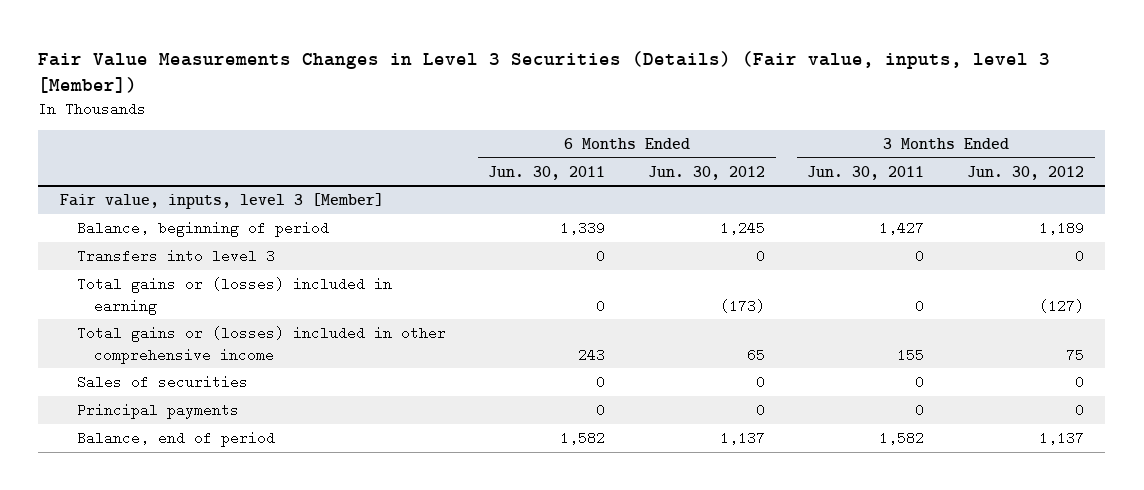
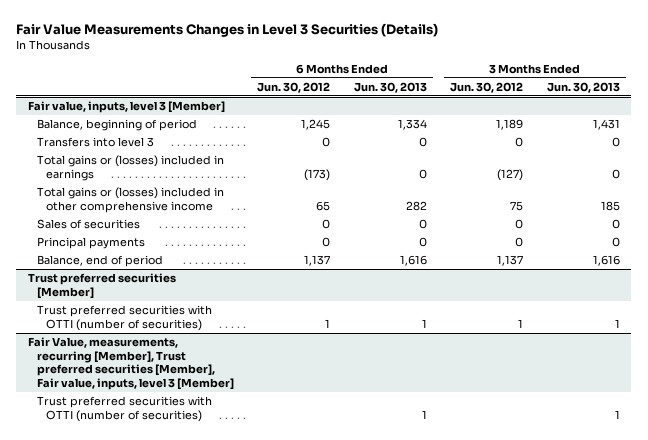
- Fair Value Measurements Changes in Level 3 Securities (Details) (Fair value, inputs, level 3 [Member])
+ Fair Value Measurements Changes in Level 3 Securities (Details)
- | 6 Months Ended Jun. 30, 2011 | 6 Months Ended Jun. 30, 2012 | 3 Months Ended Jun. 30, 2011 | 3 Months Ended Jun. 30, 2012
+ | 6 Months Ended Jun. 30, 2012 | 6 Months Ended Jun. 30, 2013 | 3 Months Ended Jun. 30, 2012 | 3 Months Ended Jun. 30, 2013
@ Fair value, inputs, level 3 [Member]
- Total gains or (losses) included in earning | 0 | (173) | 0 | (127)
+ Total gains or (losses) included in earnings | (173) | 0 | (127) | 0
+ Trust preferred securities [Member]
+ Trust preferred securities with OTTI (number of securities) | 1 | 1 | 1 | 1
+ Fair Value, measurements, recurring [Member], Trust preferred securities [Member], Fair value, inputs, level 3 [Member]
+ Trust preferred securities with OTTI (number of securities) | | 1 | | 1

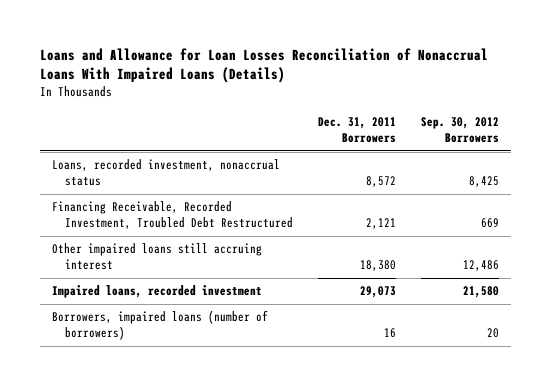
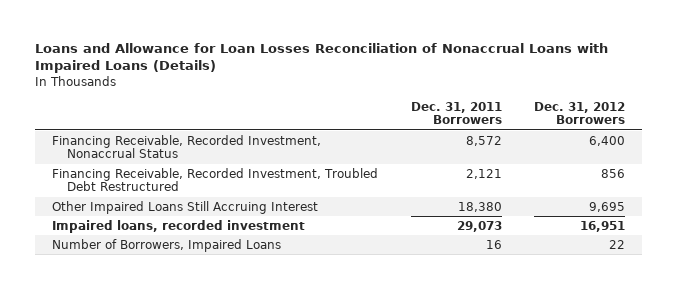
- Loans and Allowance for Loan Losses Reconciliation of Nonaccrual Loans With Impaired Loans (Details)
+ Loans and Allowance for Loan Losses Reconciliation of Nonaccrual Loans with Impaired Loans (Details)
- | Dec. 31, 2011 Borrowers | Sep. 30, 2012 Borrowers
+ | Dec. 31, 2011 Borrowers | Dec. 31, 2012 Borrowers
- Loans, recorded investment, nonaccrual status | 8,572 | 8,425
+ Financing Receivable, Recorded Investment, Nonaccrual Status | 8,572 | 6,400
- Other impaired loans still accruing interest | 18,380 | 12,486
+ Other Impaired Loans Still Accruing Interest | 18,380 | 9,695
- Borrowers, impaired loans (number of borrowers) | 16 | 20
+ Number of Borrowers, Impaired Loans | 16 | 22

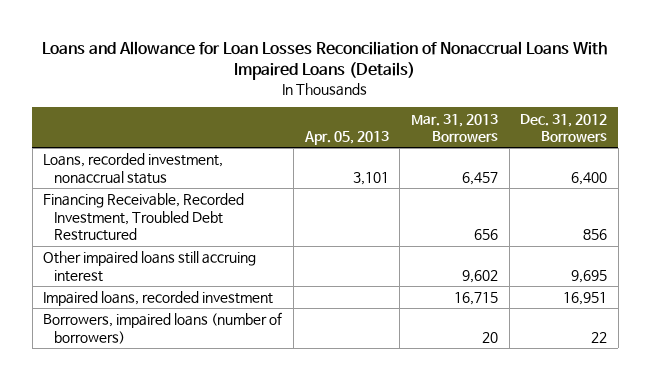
- Loans and Allowance for Loan Losses Reconciliation of Nonaccrual Loans with Impaired Loans (Details)
+ Loans and Allowance for Loan Losses Reconciliation of Nonaccrual Loans With Impaired Loans (Details)
- | Dec. 31, 2011 Borrowers | Dec. 31, 2012 Borrowers
+ | Apr. 05, 2013 | Mar. 31, 2013 Borrowers | Dec. 31, 2012 Borrowers
- Financing Receivable, Recorded Investment, Nonaccrual Status | 8,572 | 6,400
+ Loans, recorded investment, nonaccrual status | 3,101 | 6,457 | 6,400
- Other Impaired Loans Still Accruing Interest | 18,380 | 9,695
+ Other impaired loans still accruing interest | | 9,602 | 9,695
- Number of Borrowers, Impaired Loans | 16 | 22
+ Borrowers, impaired loans (number of borrowers) | | 20 | 22

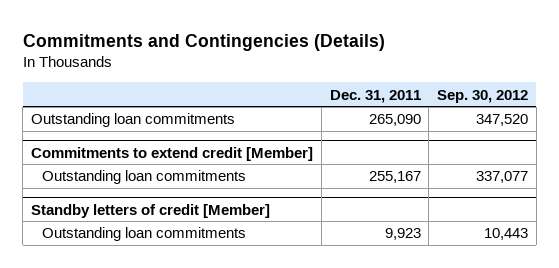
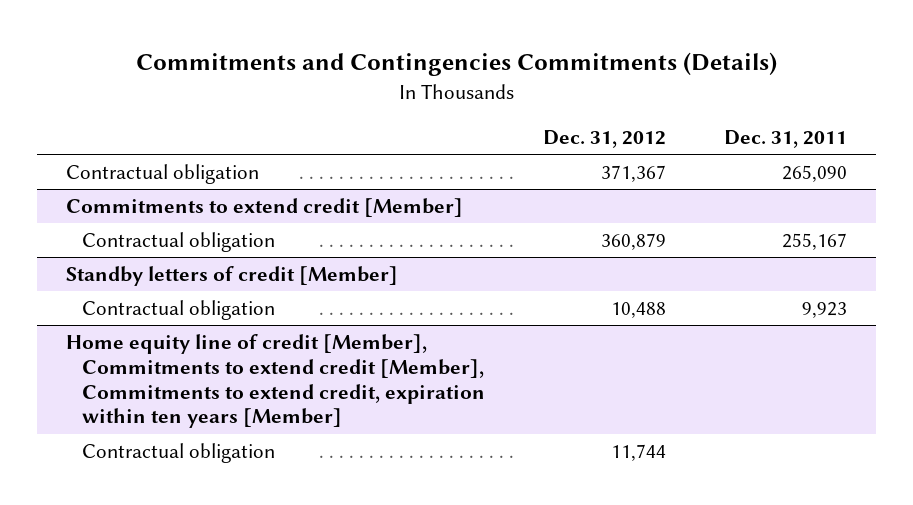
- Commitments and Contingencies (Details)
+ Commitments and Contingencies Commitments (Details)
- | Dec. 31, 2011 | Sep. 30, 2012
+ | Dec. 31, 2012 | Dec. 31, 2011
- Outstanding loan commitments | 265,090 | 347,520
+ Contractual obligation | 371,367 | 265,090
@ Commitments to extend credit [Member]
- Outstanding loan commitments | 255,167 | 337,077
+ Contractual obligation | 360,879 | 255,167
@ Standby letters of credit [Member]
- Outstanding loan commitments | 9,923 | 10,443
+ Contractual obligation | 10,488 | 9,923
+ Home equity line of credit [Member], Commitments to extend credit [Member], Commitments to extend credit, expiration within ten years [Member]
+ Contractual obligation | 11,744 |

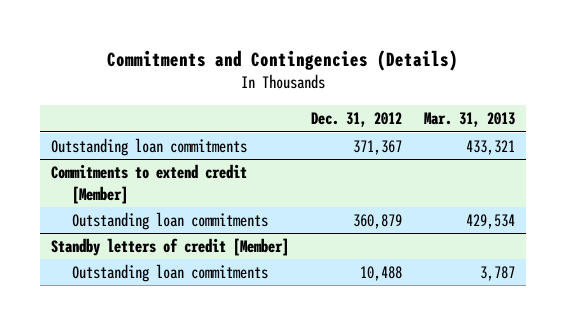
- Commitments and Contingencies Commitments (Details)
+ Commitments and Contingencies (Details)
- | Dec. 31, 2012 | Dec. 31, 2011
+ | Dec. 31, 2012 | Mar. 31, 2013
- Contractual obligation | 371,367 | 265,090
+ Outstanding loan commitments | 371,367 | 433,321
@ Commitments to extend credit [Member]
- Contractual obligation | 360,879 | 255,167
+ Outstanding loan commitments | 360,879 | 429,534
@ Standby letters of credit [Member]
- Contractual obligation | 10,488 | 9,923
- Home equity line of credit [Member], Commitments to extend credit [Member], Commitments to extend credit, expiration within ten years [Member]
- Contractual obligation | 11,744 |
@ Standby letters of credit [Member]
+ Outstanding loan commitments | 10,488 | 3,787

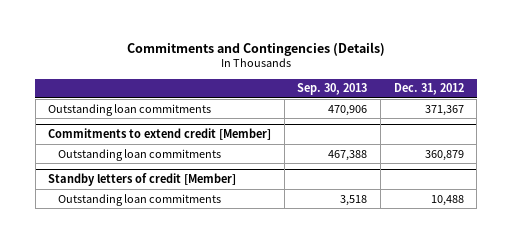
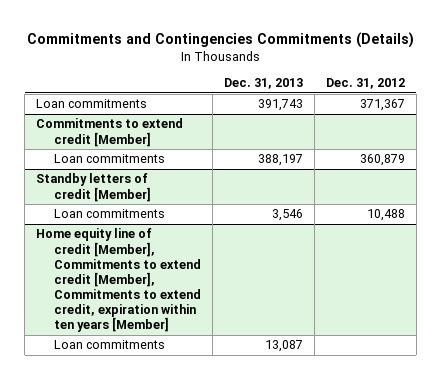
- Commitments and Contingencies (Details)
+ Commitments and Contingencies Commitments (Details)
- | Sep. 30, 2013 | Dec. 31, 2012
+ | Dec. 31, 2013 | Dec. 31, 2012
- Outstanding loan commitments | 470,906 | 371,367
+ Loan commitments | 391,743 | 371,367
@ Commitments to extend credit [Member]
- Outstanding loan commitments | 467,388 | 360,879
+ Loan commitments | 388,197 | 360,879
@ Standby letters of credit [Member]
- Outstanding loan commitments | 3,518 | 10,488
+ Loan commitments | 3,546 | 10,488
+ Home equity line of credit [Member], Commitments to extend credit [Member], Commitments to extend credit, expiration within ten years [Member]
+ Loan commitments | 13,087 |

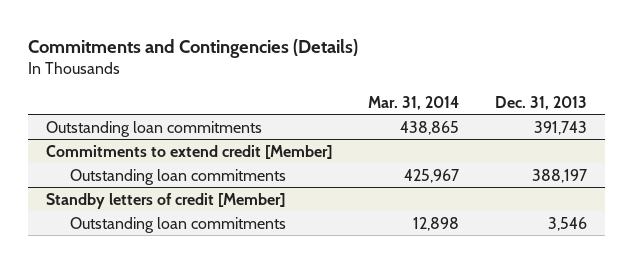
- Commitments and Contingencies Commitments (Details)
+ Commitments and Contingencies (Details)
- | Dec. 31, 2013 | Dec. 31, 2012
+ | Mar. 31, 2014 | Dec. 31, 2013
- Loan commitments | 391,743 | 371,367
+ Outstanding loan commitments | 438,865 | 391,743
@ Commitments to extend credit [Member]
- Loan commitments | 388,197 | 360,879
+ Outstanding loan commitments | 425,967 | 388,197
@ Standby letters of credit [Member]
- Loan commitments | 3,546 | 10,488
- Home equity line of credit [Member], Commitments to extend credit [Member], Commitments to extend credit, expiration within ten years [Member]
- Loan commitments | 13,087 |
@ Standby letters of credit [Member]
+ Outstanding loan commitments | 12,898 | 3,546

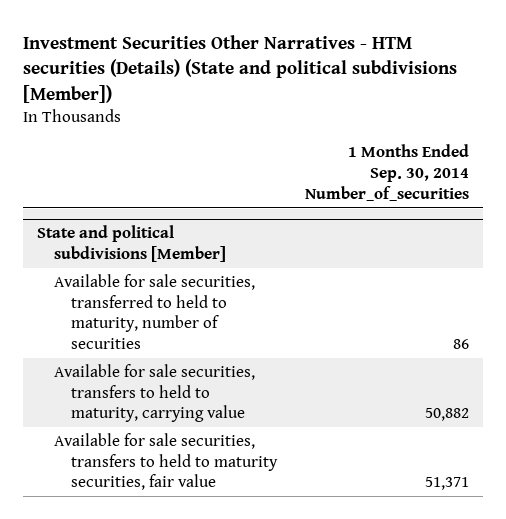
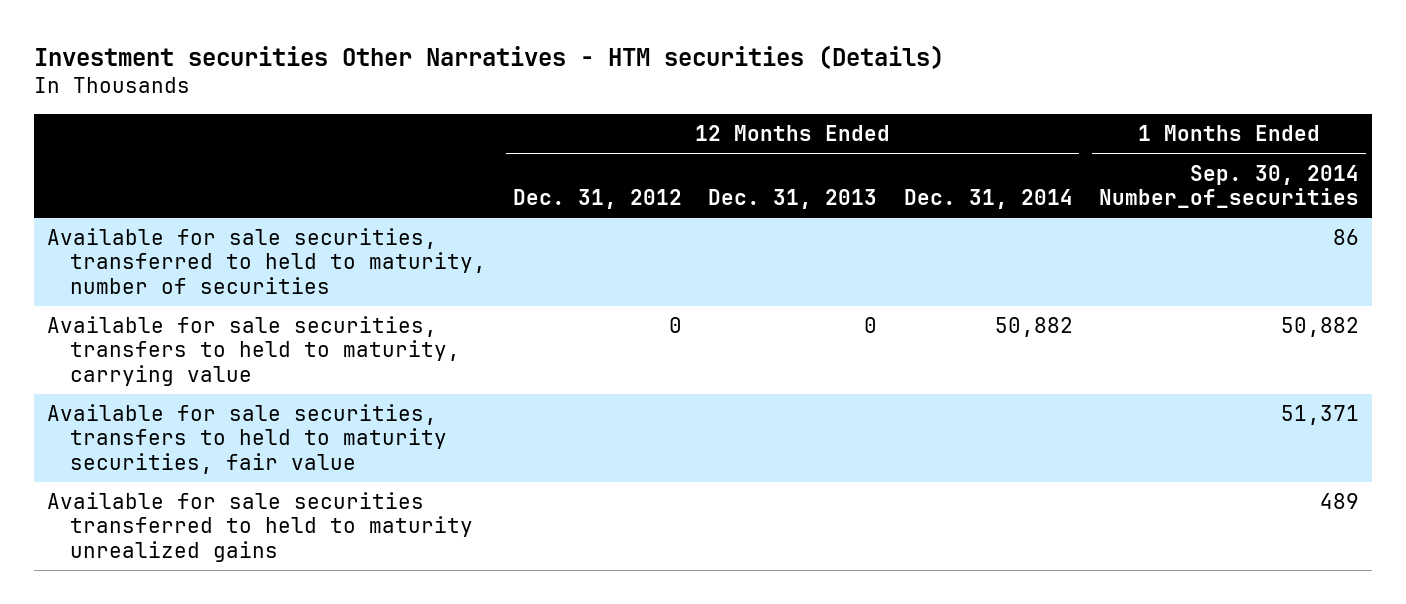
- Investment Securities Other Narratives - HTM securities (Details) (State and political subdivisions [Member])
+ Investment securities Other Narratives - HTM securities (Details)
- | 1 Months Ended Sep. 30, 2014 Number_of_securities
+ | 12 Months Ended Dec. 31, 2012 | 12 Months Ended Dec. 31, 2013 | 12 Months Ended Dec. 31, 2014 | 1 Months Ended Sep. 30, 2014 Number_of_securities
- State and political subdivisions [Member]
+ Available for sale securities transferred to held to maturity unrealized gains | | | | 489

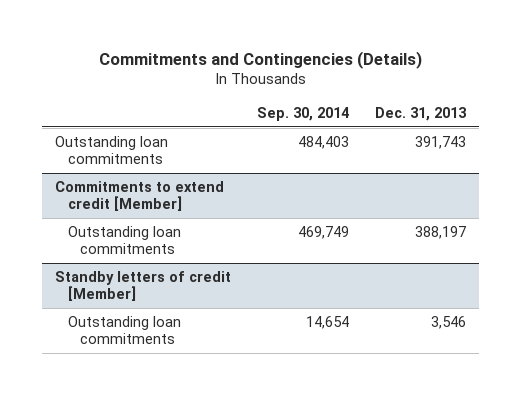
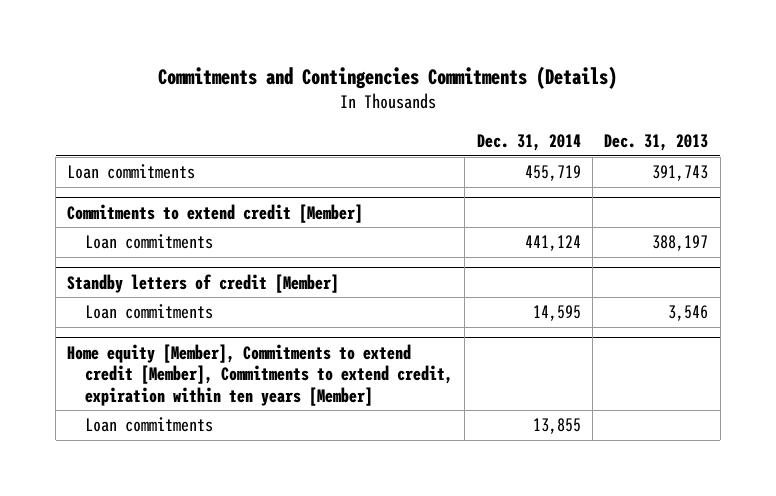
- Commitments and Contingencies (Details)
+ Commitments and Contingencies Commitments (Details)
- | Sep. 30, 2014 | Dec. 31, 2013
+ | Dec. 31, 2014 | Dec. 31, 2013
- Outstanding loan commitments | 484,403 | 391,743
+ Loan commitments | 455,719 | 391,743
@ Commitments to extend credit [Member]
- Outstanding loan commitments | 469,749 | 388,197
+ Loan commitments | 441,124 | 388,197
@ Standby letters of credit [Member]
- Outstanding loan commitments | 14,654 | 3,546
+ Loan commitments | 14,595 | 3,546
+ Home equity [Member], Commitments to extend credit [Member], Commitments to extend credit, expiration within ten years [Member]
+ Loan commitments | 13,855 |

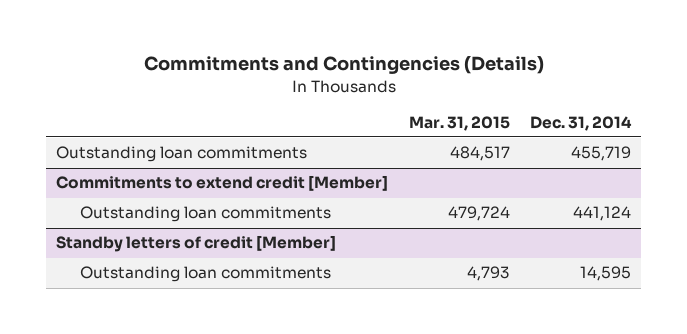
- Commitments and Contingencies Commitments (Details)
+ Commitments and Contingencies (Details)
- | Dec. 31, 2014 | Dec. 31, 2013
+ | Mar. 31, 2015 | Dec. 31, 2014
- Loan commitments | 455,719 | 391,743
+ Outstanding loan commitments | 484,517 | 455,719
@ Commitments to extend credit [Member]
- Loan commitments | 441,124 | 388,197
+ Outstanding loan commitments | 479,724 | 441,124
@ Standby letters of credit [Member]
- Loan commitments | 14,595 | 3,546
- Home equity [Member], Commitments to extend credit [Member], Commitments to extend credit, expiration within ten years [Member]
- Loan commitments | 13,855 |
@ Standby letters of credit [Member]
+ Outstanding loan commitments | 4,793 | 14,595

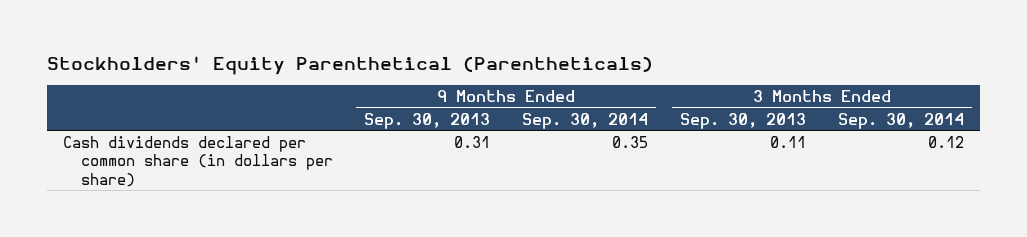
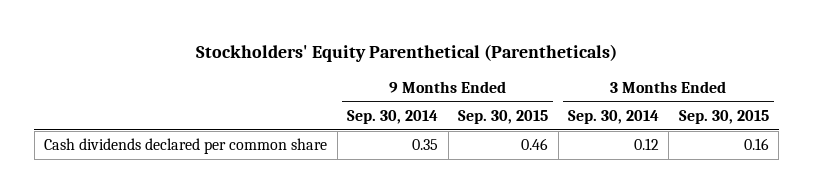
- | 9 Months Ended Sep. 30, 2013 | 9 Months Ended Sep. 30, 2014 | 3 Months Ended Sep. 30, 2013 | 3 Months Ended Sep. 30, 2014
+ | 9 Months Ended Sep. 30, 2014 | 9 Months Ended Sep. 30, 2015 | 3 Months Ended Sep. 30, 2014 | 3 Months Ended Sep. 30, 2015
- Cash dividends declared per common share (in dollars per share) | 0.31 | 0.35 | 0.11 | 0.12
+ Cash dividends declared per common share | 0.35 | 0.46 | 0.12 | 0.16

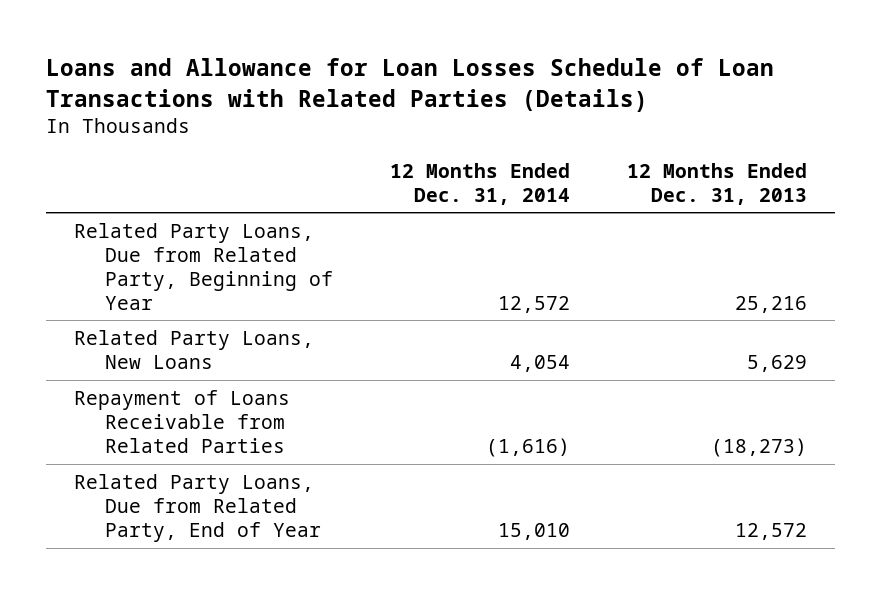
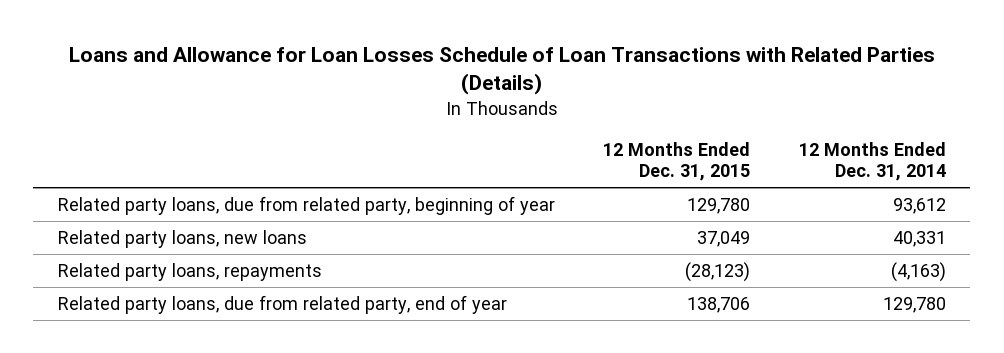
- | 12 Months Ended Dec. 31, 2014 | 12 Months Ended Dec. 31, 2013
+ | 12 Months Ended Dec. 31, 2015 | 12 Months Ended Dec. 31, 2014
- Related Party Loans, Due from Related Party, Beginning of Year | 12,572 | 25,216
- Related Party Loans, New Loans | 4,054 | 5,629
- Repayment of Loans Receivable from Related Parties | (1,616) | (18,273)
- Related Party Loans, Due from Related Party, End of Year | 15,010 | 12,572
+ Related party loans, due from related party, beginning of year | 129,780 | 93,612
+ Related party loans, new loans | 37,049 | 40,331
+ Related party loans, repayments | (28,123) | (4,163)
+ Related party loans, due from related party, end of year | 138,706 | 129,780

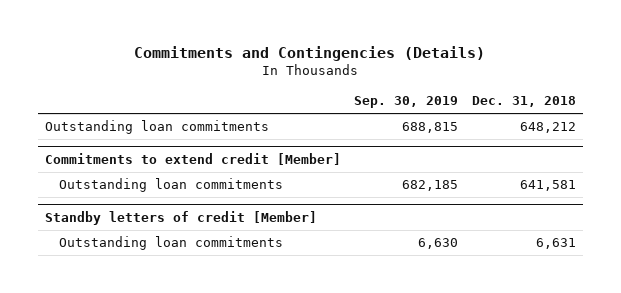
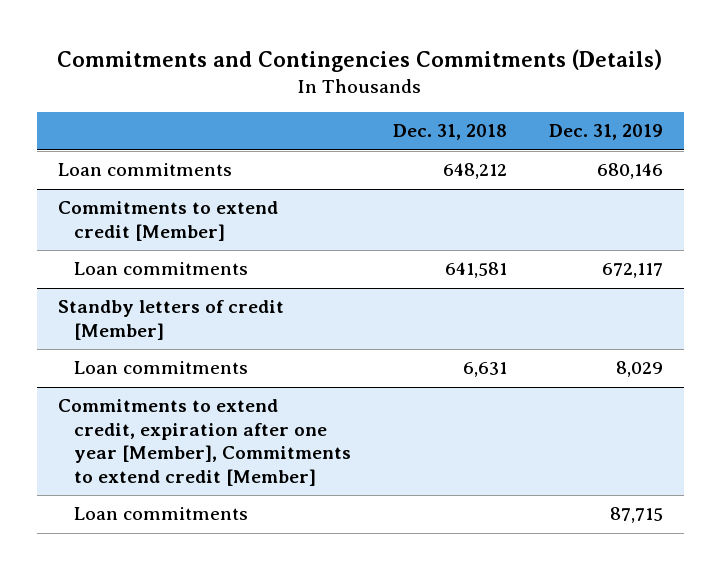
- Commitments and Contingencies (Details)
+ Commitments and Contingencies Commitments (Details)
- | Sep. 30, 2019 | Dec. 31, 2018
+ | Dec. 31, 2018 | Dec. 31, 2019
- Outstanding loan commitments | 688,815 | 648,212
+ Loan commitments | 648,212 | 680,146
@ Commitments to extend credit [Member]
- Outstanding loan commitments | 682,185 | 641,581
+ Loan commitments | 641,581 | 672,117
@ Standby letters of credit [Member]
- Outstanding loan commitments | 6,630 | 6,631
+ Loan commitments | 6,631 | 8,029
+ Commitments to extend credit, expiration after one year [Member], Commitments to extend credit [Member]
+ Loan commitments | | 87,715

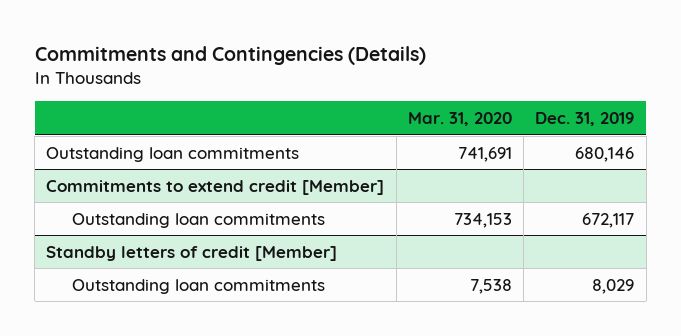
- Commitments and Contingencies Commitments (Details)
+ Commitments and Contingencies (Details)
- | Dec. 31, 2018 | Dec. 31, 2019
+ | Mar. 31, 2020 | Dec. 31, 2019
- Loan commitments | 648,212 | 680,146
+ Outstanding loan commitments | 741,691 | 680,146
@ Commitments to extend credit [Member]
- Loan commitments | 641,581 | 672,117
+ Outstanding loan commitments | 734,153 | 672,117
@ Standby letters of credit [Member]
- Loan commitments | 6,631 | 8,029
- Commitments to extend credit, expiration after one year [Member], Commitments to extend credit [Member]
- Loan commitments | | 87,715
@ Standby letters of credit [Member]
+ Outstanding loan commitments | 7,538 | 8,029

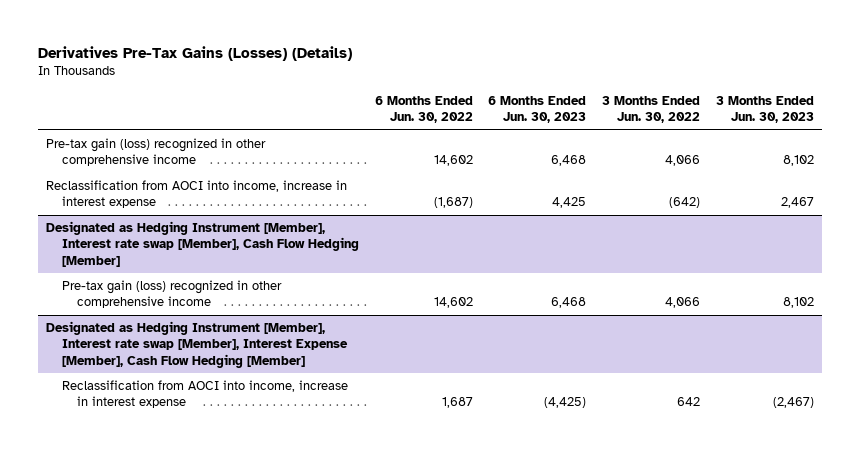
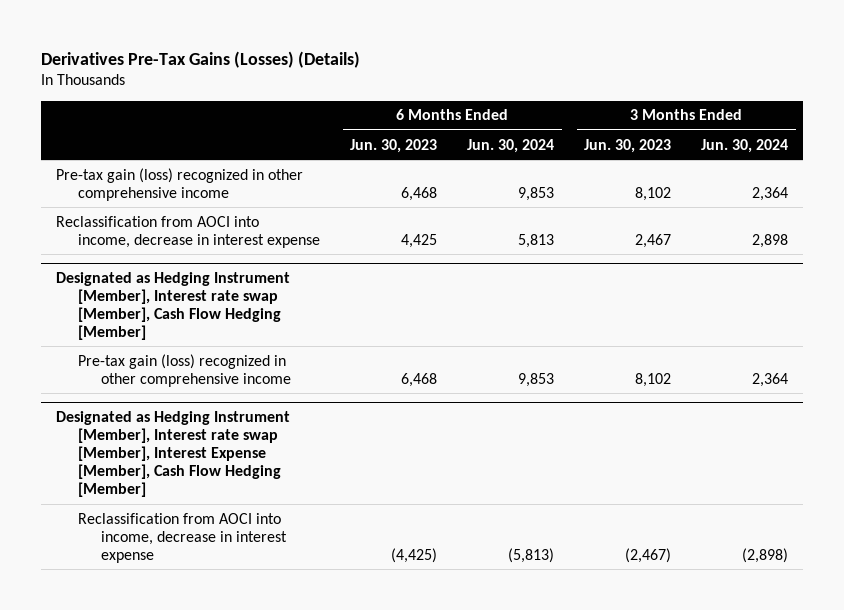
- | 6 Months Ended Jun. 30, 2022 | 6 Months Ended Jun. 30, 2023 | 3 Months Ended Jun. 30, 2022 | 3 Months Ended Jun. 30, 2023
+ | 6 Months Ended Jun. 30, 2023 | 6 Months Ended Jun. 30, 2024 | 3 Months Ended Jun. 30, 2023 | 3 Months Ended Jun. 30, 2024
- Reclassification from AOCI into income, increase in interest expense | (1,687) | 4,425 | (642) | 2,467
+ Reclassification from AOCI into income, decrease in interest expense | 4,425 | 5,813 | 2,467 | 2,898
@ Designated as Hedging Instrument [Member], Interest rate swap [Member], Interest Expense [Member], Cash Flow Hedging [Member]
- Reclassification from AOCI into income, increase in interest expense | 1,687 | (4,425) | 642 | (2,467)
+ Reclassification from AOCI into income, decrease in interest expense | (4,425) | (5,813) | (2,467) | (2,898)

